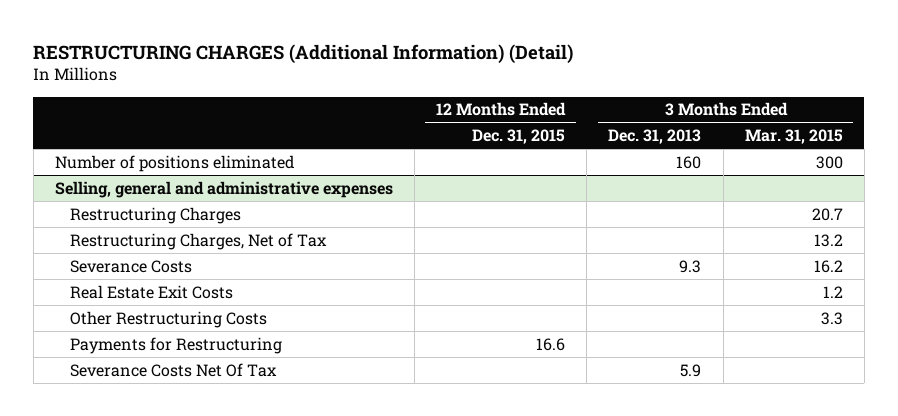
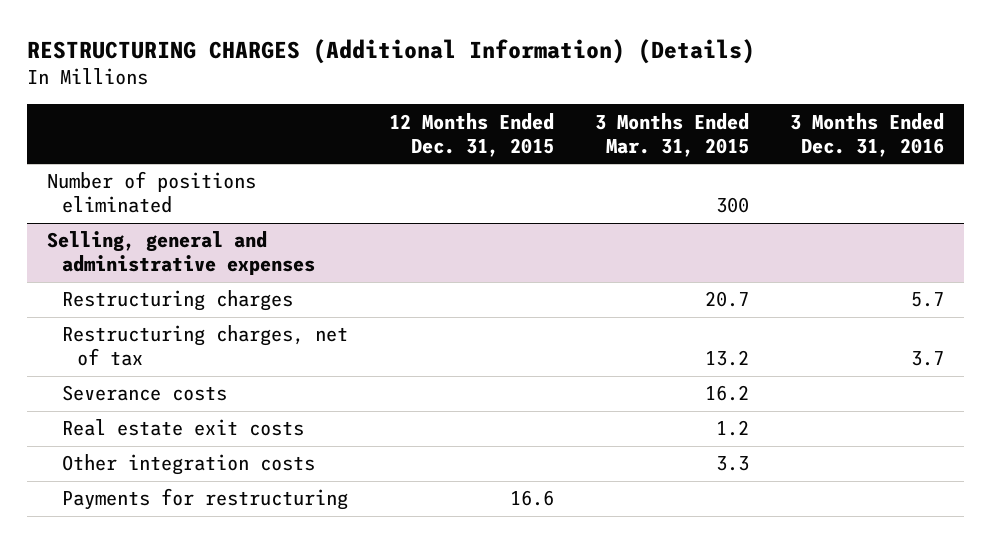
- RESTRUCTURING CHARGES (Additional Information) (Detail)
+ RESTRUCTURING CHARGES (Additional Information) (Details)
- | 12 Months Ended Dec. 31, 2015 | 3 Months Ended Dec. 31, 2013 | 3 Months Ended Mar. 31, 2015
+ | 12 Months Ended Dec. 31, 2015 | 3 Months Ended Mar. 31, 2015 | 3 Months Ended Dec. 31, 2016
@ Selling, general and administrative expenses
- Restructuring Charges | | | 20.7
- Restructuring Charges, Net of Tax | | | 13.2
- Severance Costs | | 9.3 | 16.2
- Real Estate Exit Costs | | | 1.2
- Other Restructuring Costs | | | 3.3
- Payments for Restructuring | 16.6 | |
- Severance Costs Net Of Tax | | 5.9 |
+ Restructuring charges | | 20.7 | 5.7
+ Restructuring charges, net of tax | | 13.2 | 3.7
+ Severance costs | | 16.2 |
+ Real estate exit costs | | 1.2 |
+ Other integration costs | | 3.3 |
+ Payments for restructuring | 16.6 | |

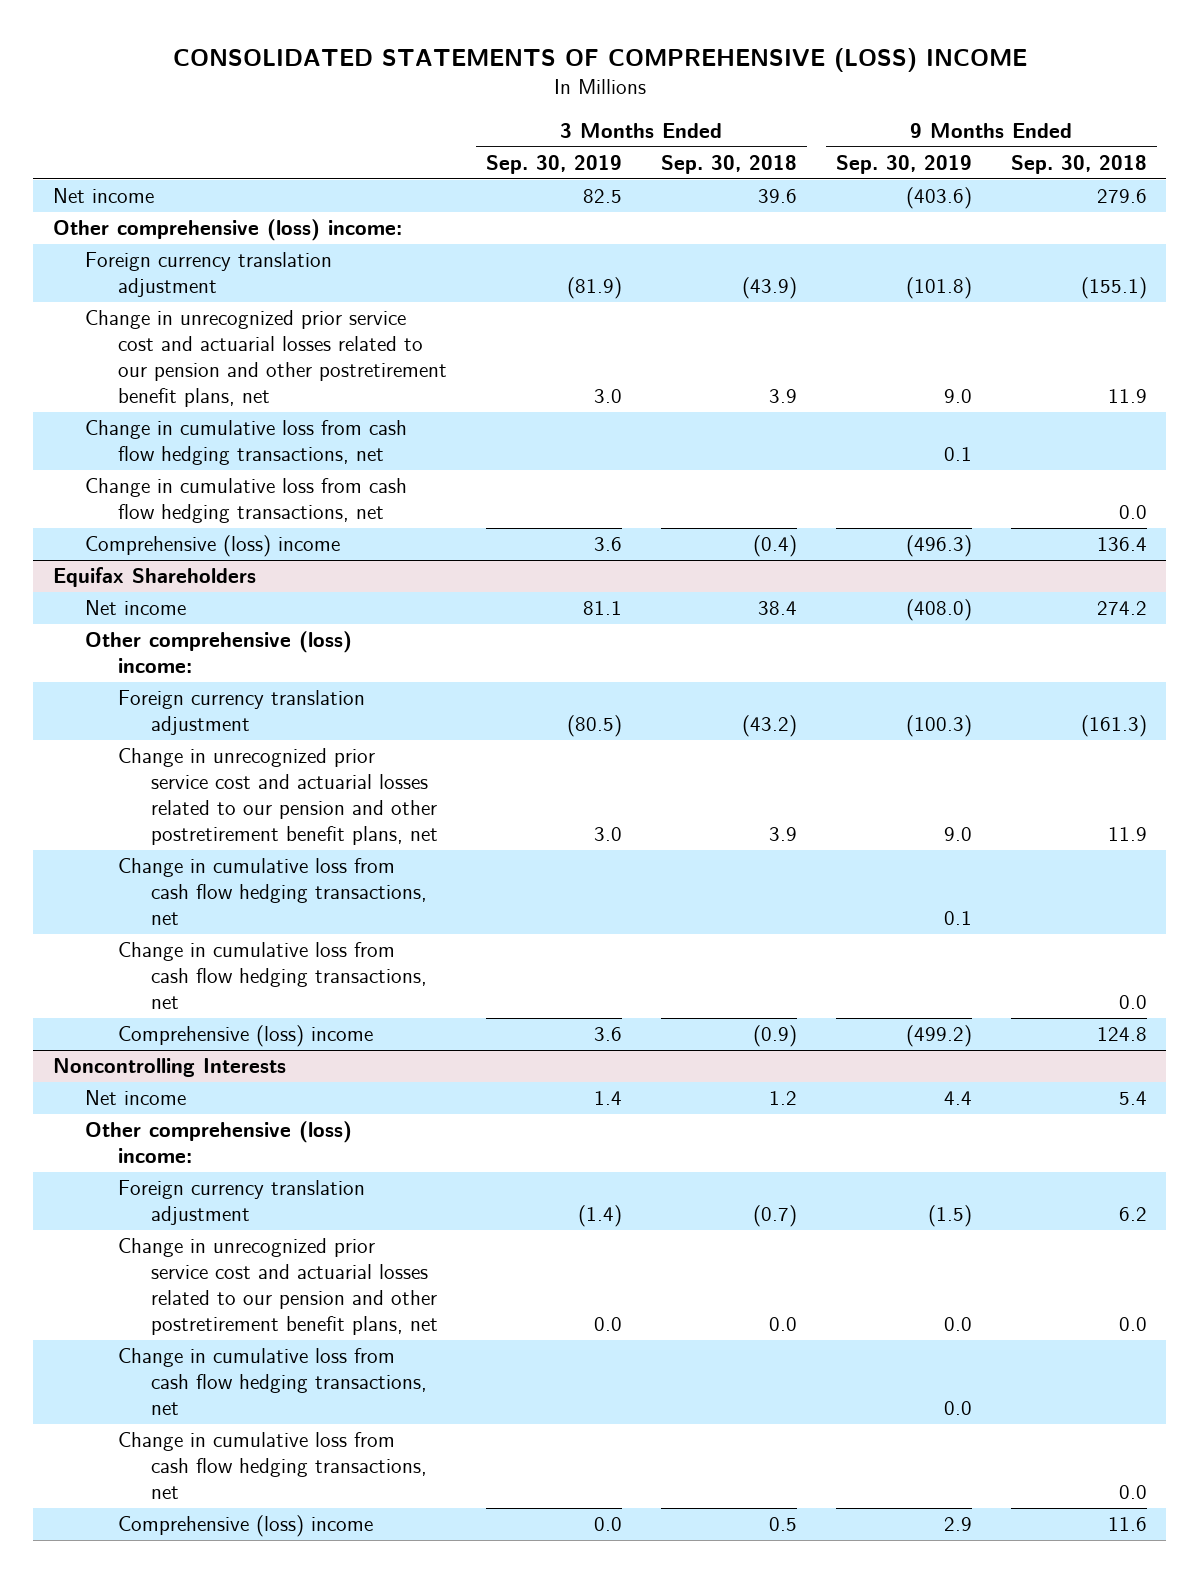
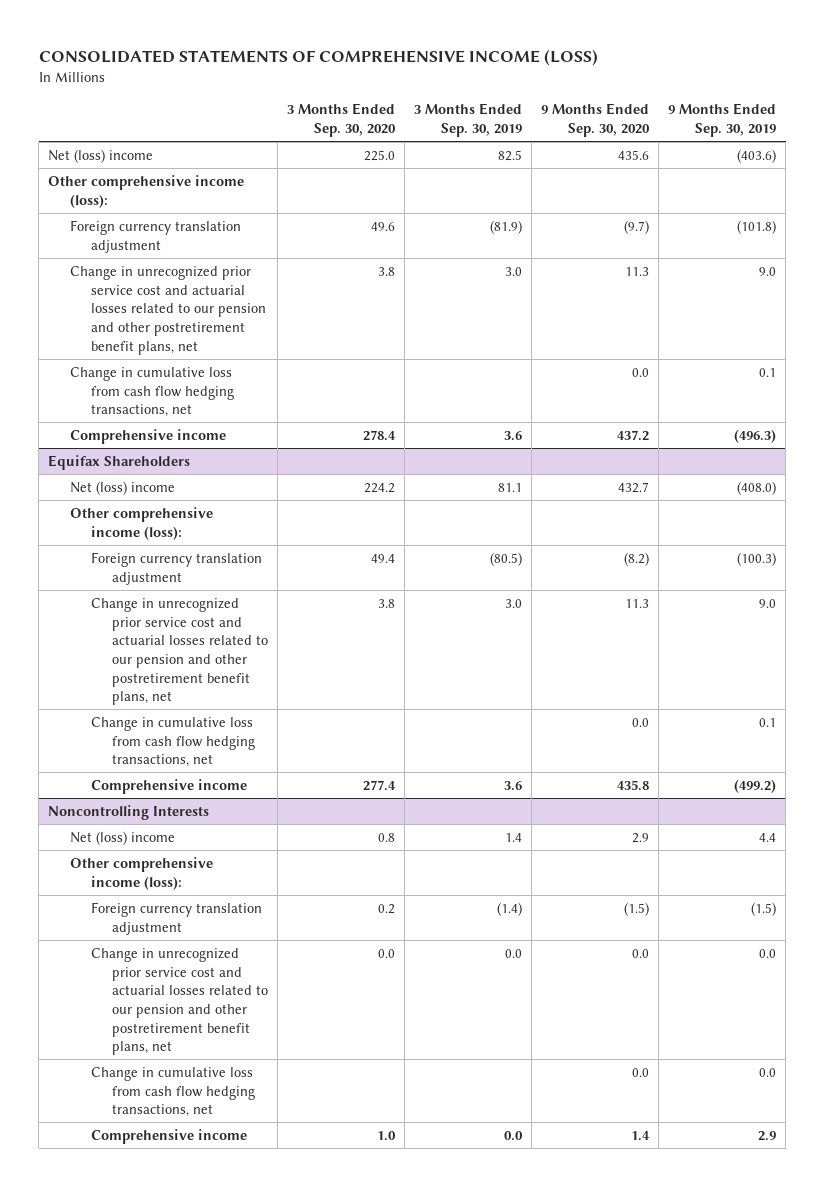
- CONSOLIDATED STATEMENTS OF COMPREHENSIVE (LOSS) INCOME
+ CONSOLIDATED STATEMENTS OF COMPREHENSIVE INCOME (LOSS)
- | 3 Months Ended Sep. 30, 2019 | 3 Months Ended Sep. 30, 2018 | 9 Months Ended Sep. 30, 2019 | 9 Months Ended Sep. 30, 2018
+ | 3 Months Ended Sep. 30, 2020 | 3 Months Ended Sep. 30, 2019 | 9 Months Ended Sep. 30, 2020 | 9 Months Ended Sep. 30, 2019
- Net income | 82.5 | 39.6 | (403.6) | 279.6
- Other comprehensive (loss) income:
+ Net (loss) income | 225.0 | 82.5 | 435.6 | (403.6)
+ Other comprehensive income (loss):
- Change in cumulative loss from cash flow hedging transactions, net | | | | 0.0
- Comprehensive (loss) income | 3.6 | (0.4) | (496.3) | 136.4
+ Comprehensive income | 278.4 | 3.6 | 437.2 | (496.3)
@ Equifax Shareholders
- Net income | 81.1 | 38.4 | (408.0) | 274.2
- Other comprehensive (loss) income:
+ Net (loss) income | 224.2 | 81.1 | 432.7 | (408.0)
+ Other comprehensive income (loss):
- Change in cumulative loss from cash flow hedging transactions, net | | | | 0.0
- Comprehensive (loss) income | 3.6 | (0.9) | (499.2) | 124.8
+ Comprehensive income | 277.4 | 3.6 | 435.8 | (499.2)
@ Noncontrolling Interests
- Net income | 1.4 | 1.2 | 4.4 | 5.4
- Other comprehensive (loss) income:
+ Net (loss) income | 0.8 | 1.4 | 2.9 | 4.4
+ Other comprehensive income (loss):
- Change in cumulative loss from cash flow hedging transactions, net | | | | 0.0
- Comprehensive (loss) income | 0.0 | 0.5 | 2.9 | 11.6
+ Comprehensive income | 1.0 | 0.0 | 1.4 | 2.9

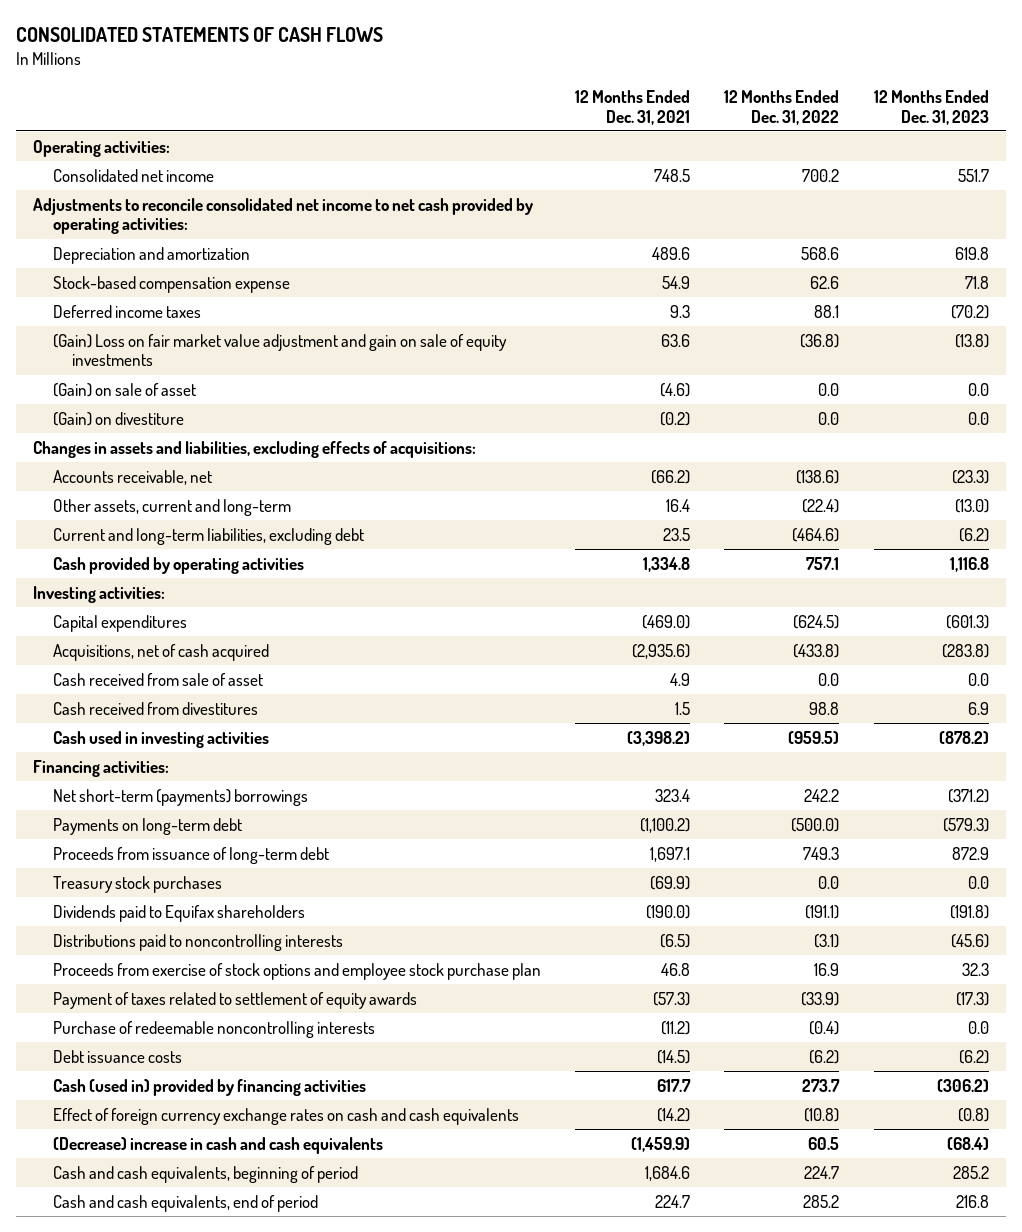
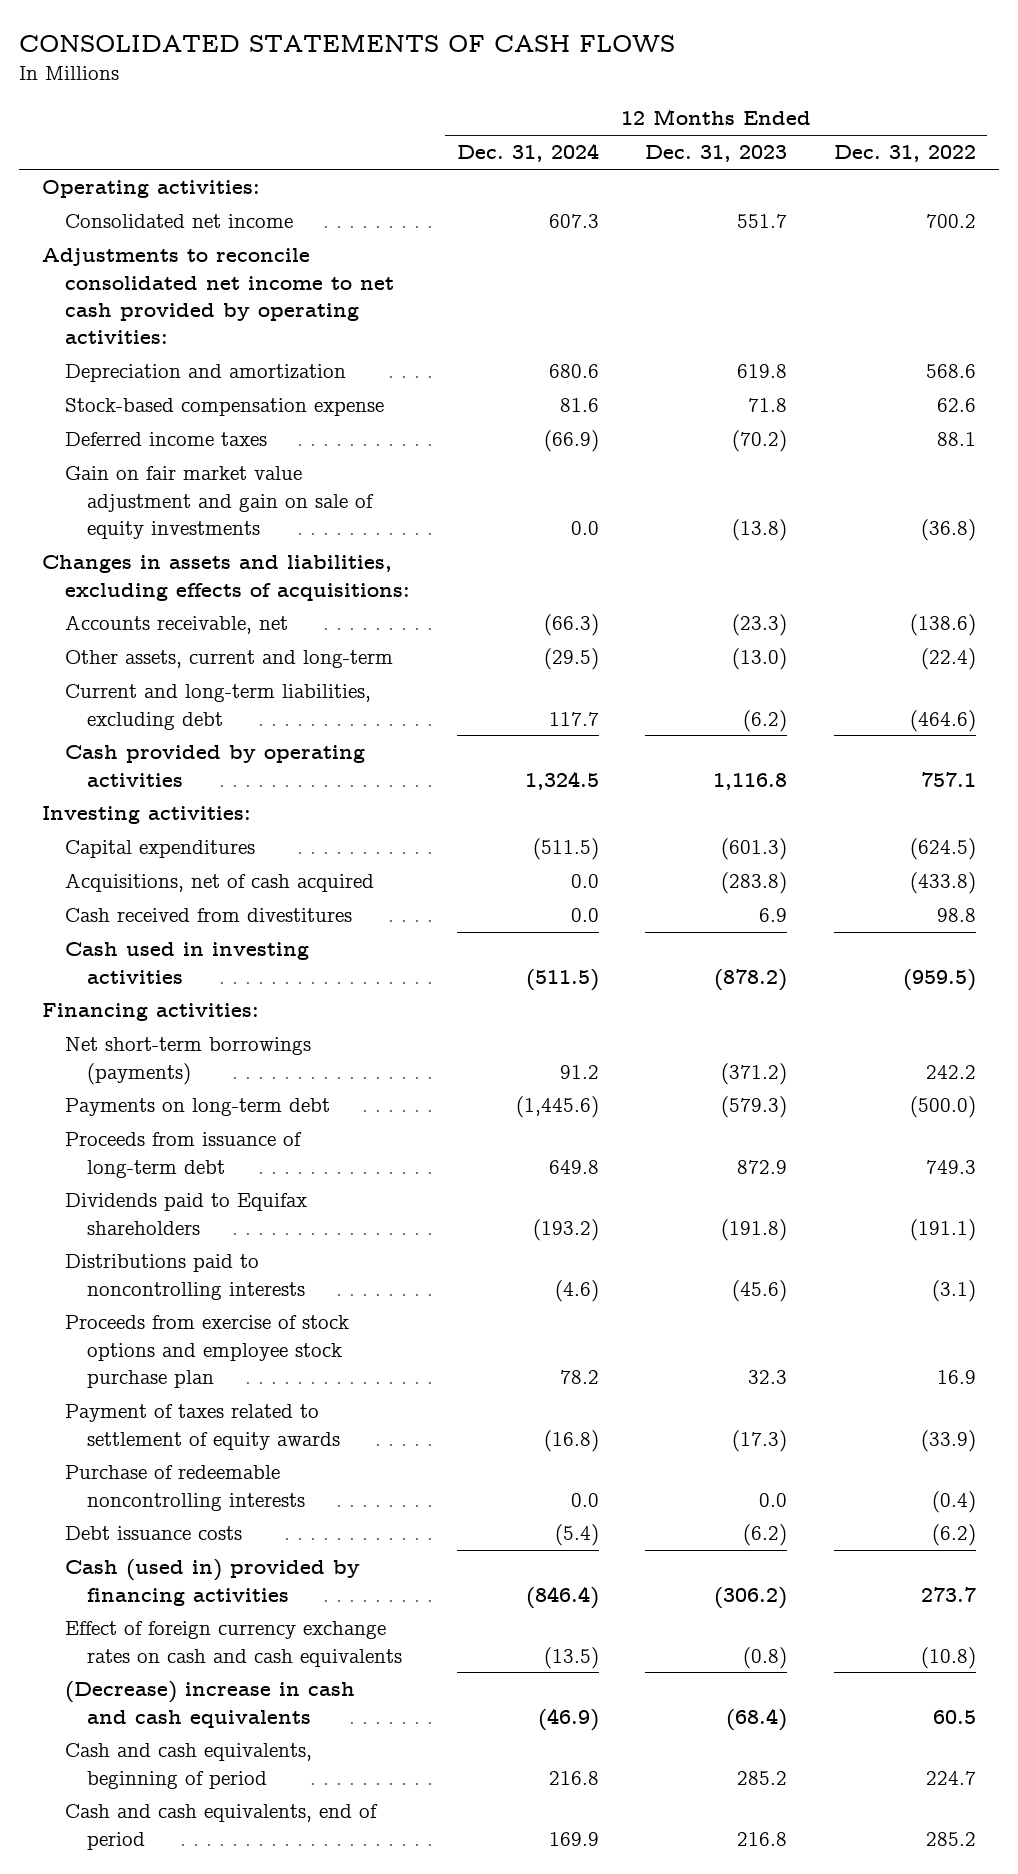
- | 12 Months Ended Dec. 31, 2021 | 12 Months Ended Dec. 31, 2022 | 12 Months Ended Dec. 31, 2023
+ | 12 Months Ended Dec. 31, 2024 | 12 Months Ended Dec. 31, 2023 | 12 Months Ended Dec. 31, 2022
- (Gain) Loss on fair market value adjustment and gain on sale of equity investments | 63.6 | (36.8) | (13.8)
- (Gain) on sale of asset | (4.6) | 0.0 | 0.0
- (Gain) on divestiture | (0.2) | 0.0 | 0.0
+ Gain on fair market value adjustment and gain on sale of equity investments | 0.0 | (13.8) | (36.8)
- Cash received from sale of asset | 4.9 | 0.0 | 0.0
- Net short-term (payments) borrowings | 323.4 | 242.2 | (371.2)
+ Net short-term borrowings (payments) | 91.2 | (371.2) | 242.2
- Treasury stock purchases | (69.9) | 0.0 | 0.0

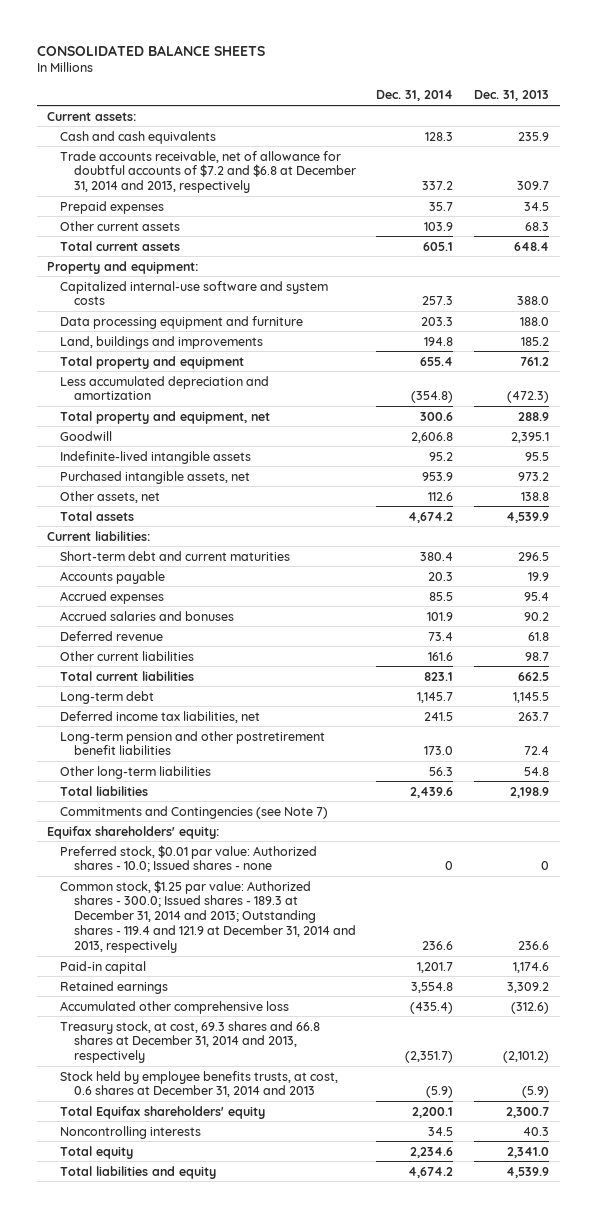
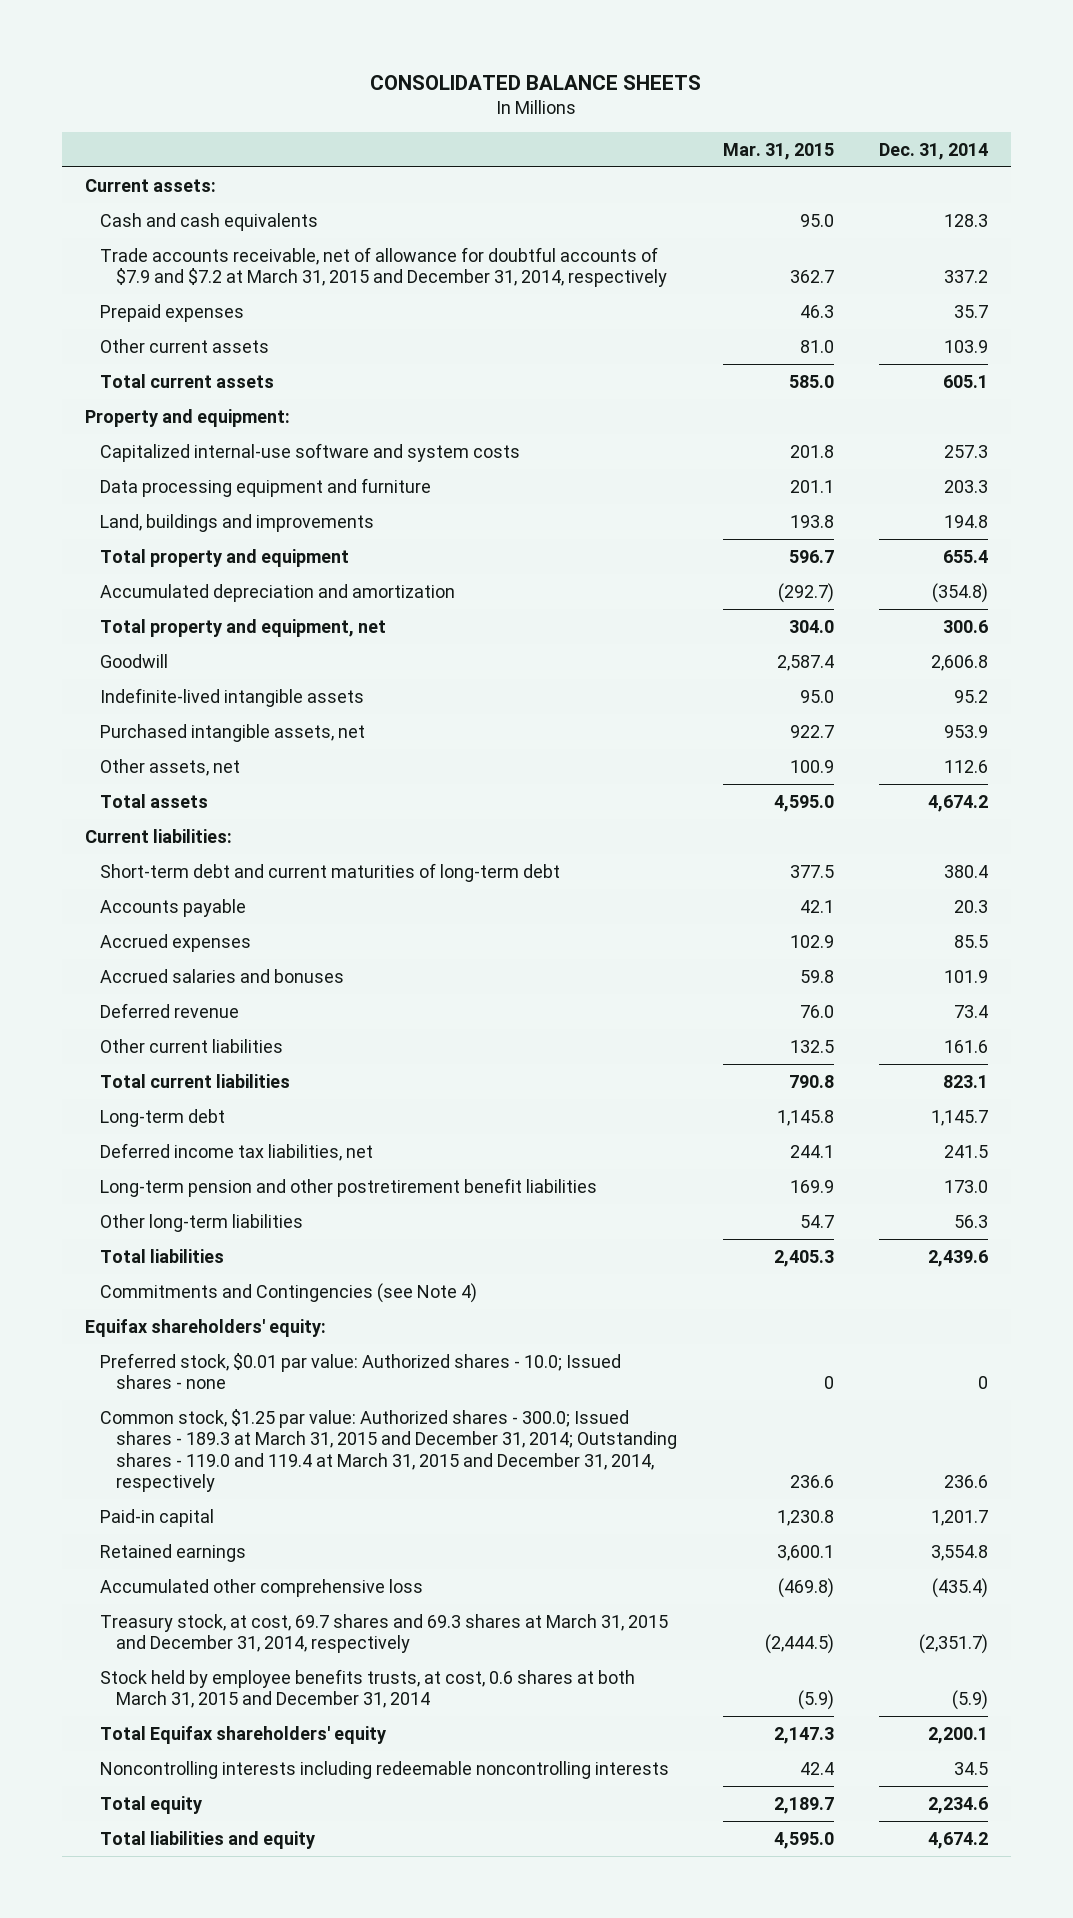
- | Dec. 31, 2014 | Dec. 31, 2013
+ | Mar. 31, 2015 | Dec. 31, 2014
- Trade accounts receivable, net of allowance for doubtful accounts of $7.2 and $6.8 at December 31, 2014 and 2013, respectively | 337.2 | 309.7
+ Trade accounts receivable, net of allowance for doubtful accounts of $7.9 and $7.2 at March 31, 2015 and December 31, 2014, respectively | 362.7 | 337.2
- Less accumulated depreciation and amortization | (354.8) | (472.3)
+ Accumulated depreciation and amortization | (292.7) | (354.8)
- Short-term debt and current maturities | 380.4 | 296.5
+ Short-term debt and current maturities of long-term debt | 377.5 | 380.4
- Commitments and Contingencies (see Note 7)
+ Commitments and Contingencies (see Note 4)
- Common stock, $1.25 par value: Authorized shares - 300.0; Issued shares - 189.3 at December 31, 2014 and 2013; Outstanding shares - 119.4 and 121.9 at December 31, 2014 and 2013, respectively | 236.6 | 236.6
+ Common stock, $1.25 par value: Authorized shares - 300.0; Issued shares - 189.3 at March 31, 2015 and December 31, 2014; Outstanding shares - 119.0 and 119.4 at March 31, 2015 and December 31, 2014, respectively | 236.6 | 236.6
- Treasury stock, at cost, 69.3 shares and 66.8 shares at December 31, 2014 and 2013, respectively | (2,351.7) | (2,101.2)
- Stock held by employee benefits trusts, at cost, 0.6 shares at December 31, 2014 and 2013 | (5.9) | (5.9)
+ Treasury stock, at cost, 69.7 shares and 69.3 shares at March 31, 2015 and December 31, 2014, respectively | (2,444.5) | (2,351.7)
+ Stock held by employee benefits trusts, at cost, 0.6 shares at both March 31, 2015 and December 31, 2014 | (5.9) | (5.9)
- Noncontrolling interests | 34.5 | 40.3
+ Noncontrolling interests including redeemable noncontrolling interests | 42.4 | 34.5

